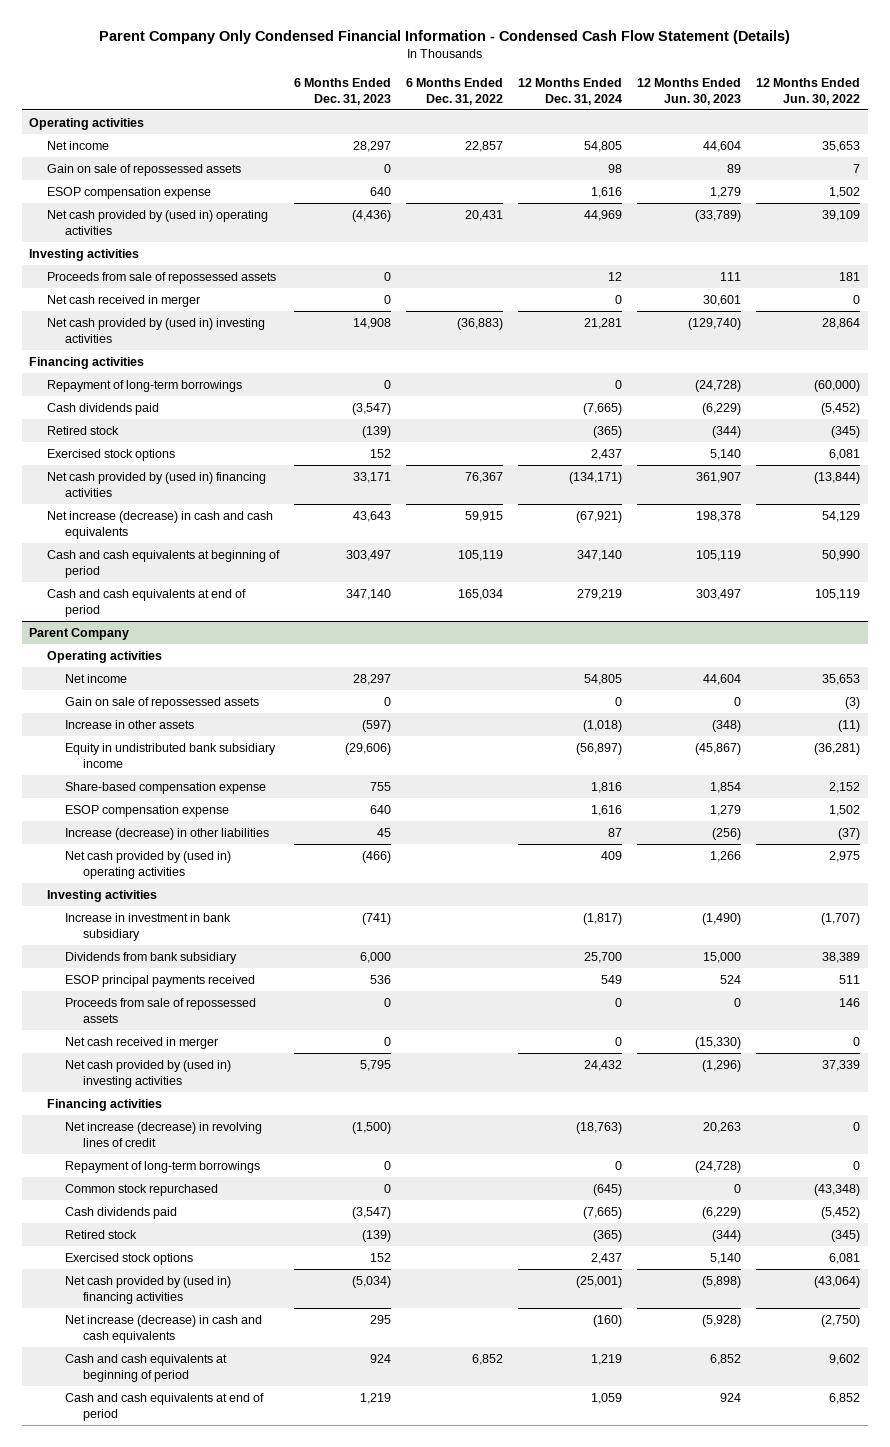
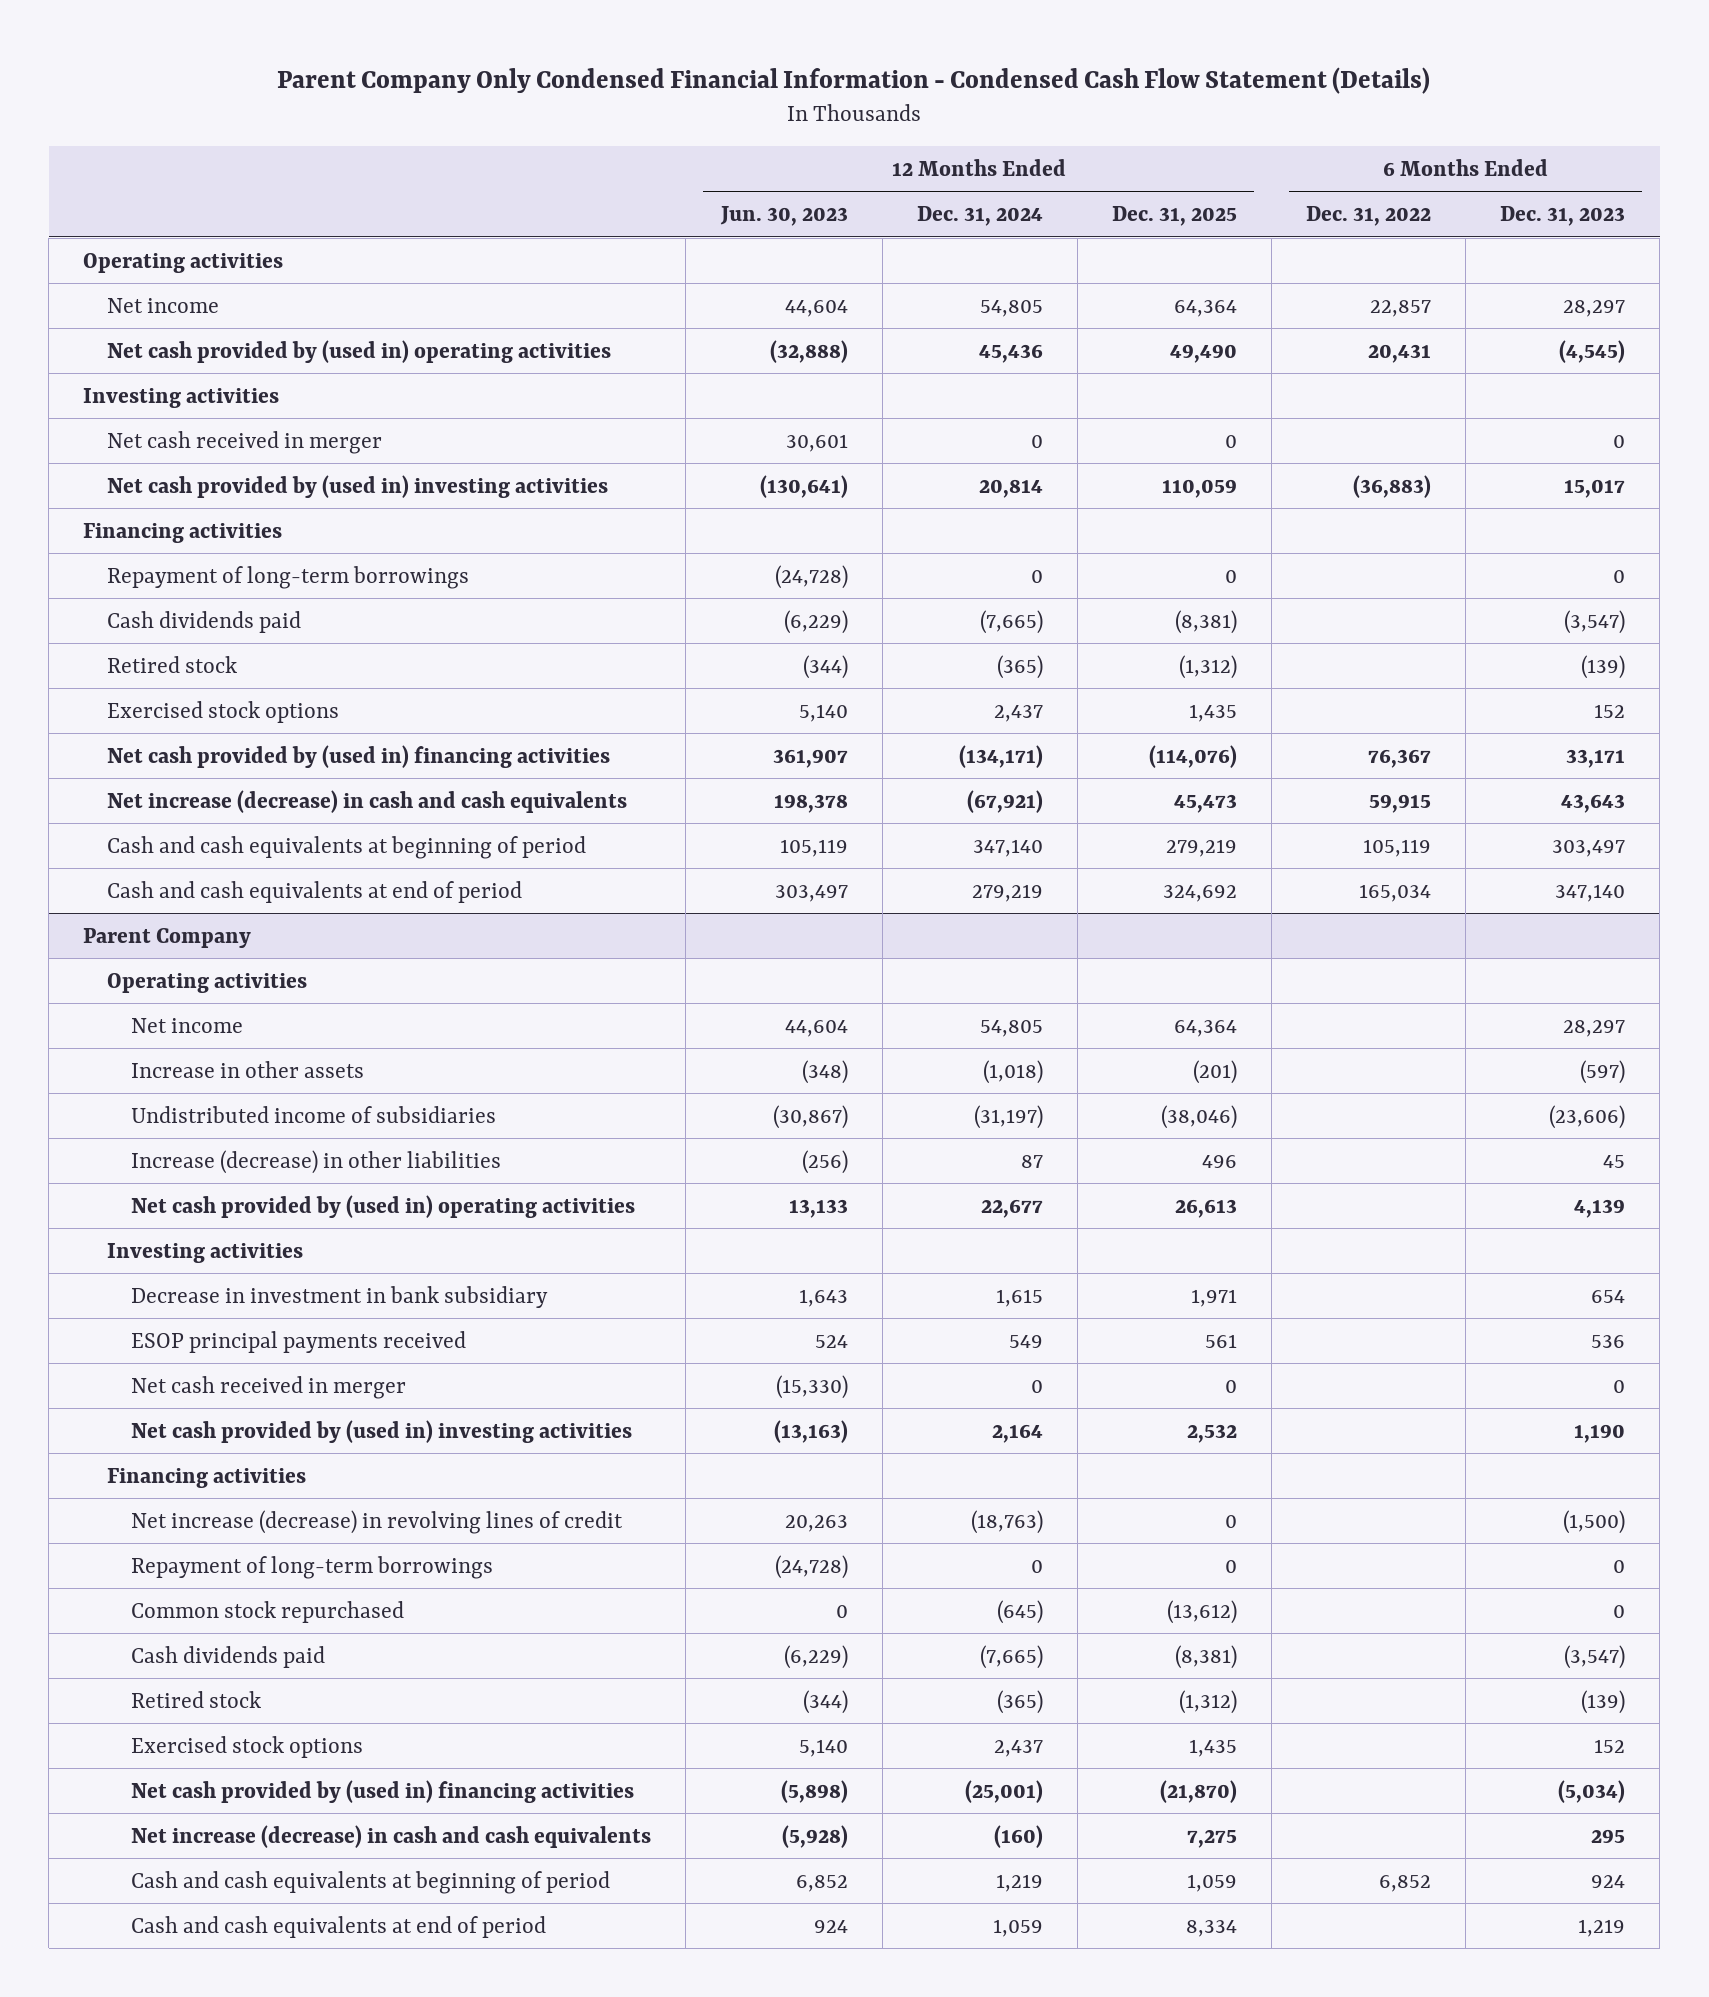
- | 6 Months Ended Dec. 31, 2023 | 6 Months Ended Dec. 31, 2022 | 12 Months Ended Dec. 31, 2024 | 12 Months Ended Jun. 30, 2023 | 12 Months Ended Jun. 30, 2022
+ | 12 Months Ended Jun. 30, 2023 | 12 Months Ended Dec. 31, 2024 | 12 Months Ended Dec. 31, 2025 | 6 Months Ended Dec. 31, 2022 | 6 Months Ended Dec. 31, 2023
- Gain on sale of repossessed assets | 0 | | 98 | 89 | 7
- ESOP compensation expense | 640 | | 1,616 | 1,279 | 1,502
- Net cash provided by (used in) operating activities | (4,436) | 20,431 | 44,969 | (33,789) | 39,109
+ Net cash provided by (used in) operating activities | (32,888) | 45,436 | 49,490 | 20,431 | (4,545)
- Proceeds from sale of repossessed assets | 0 | | 12 | 111 | 181
- Net cash provided by (used in) investing activities | 14,908 | (36,883) | 21,281 | (129,740) | 28,864
+ Net cash provided by (used in) investing activities | (130,641) | 20,814 | 110,059 | (36,883) | 15,017
@ Parent Company
- Gain on sale of repossessed assets | 0 | | 0 | 0 | (3)
- Equity in undistributed bank subsidiary income | (29,606) | | (56,897) | (45,867) | (36,281)
- Share-based compensation expense | 755 | | 1,816 | 1,854 | 2,152
- ESOP compensation expense | 640 | | 1,616 | 1,279 | 1,502
+ Undistributed income of subsidiaries | (30,867) | (31,197) | (38,046) | | (23,606)
- Net cash provided by (used in) operating activities | (466) | | 409 | 1,266 | 2,975
+ Net cash provided by (used in) operating activities | 13,133 | 22,677 | 26,613 | | 4,139
- Increase in investment in bank subsidiary | (741) | | (1,817) | (1,490) | (1,707)
- Dividends from bank subsidiary | 6,000 | | 25,700 | 15,000 | 38,389
+ Decrease in investment in bank subsidiary | 1,643 | 1,615 | 1,971 | | 654
- Proceeds from sale of repossessed assets | 0 | | 0 | 0 | 146
- Net cash provided by (used in) investing activities | 5,795 | | 24,432 | (1,296) | 37,339
+ Net cash provided by (used in) investing activities | (13,163) | 2,164 | 2,532 | | 1,190

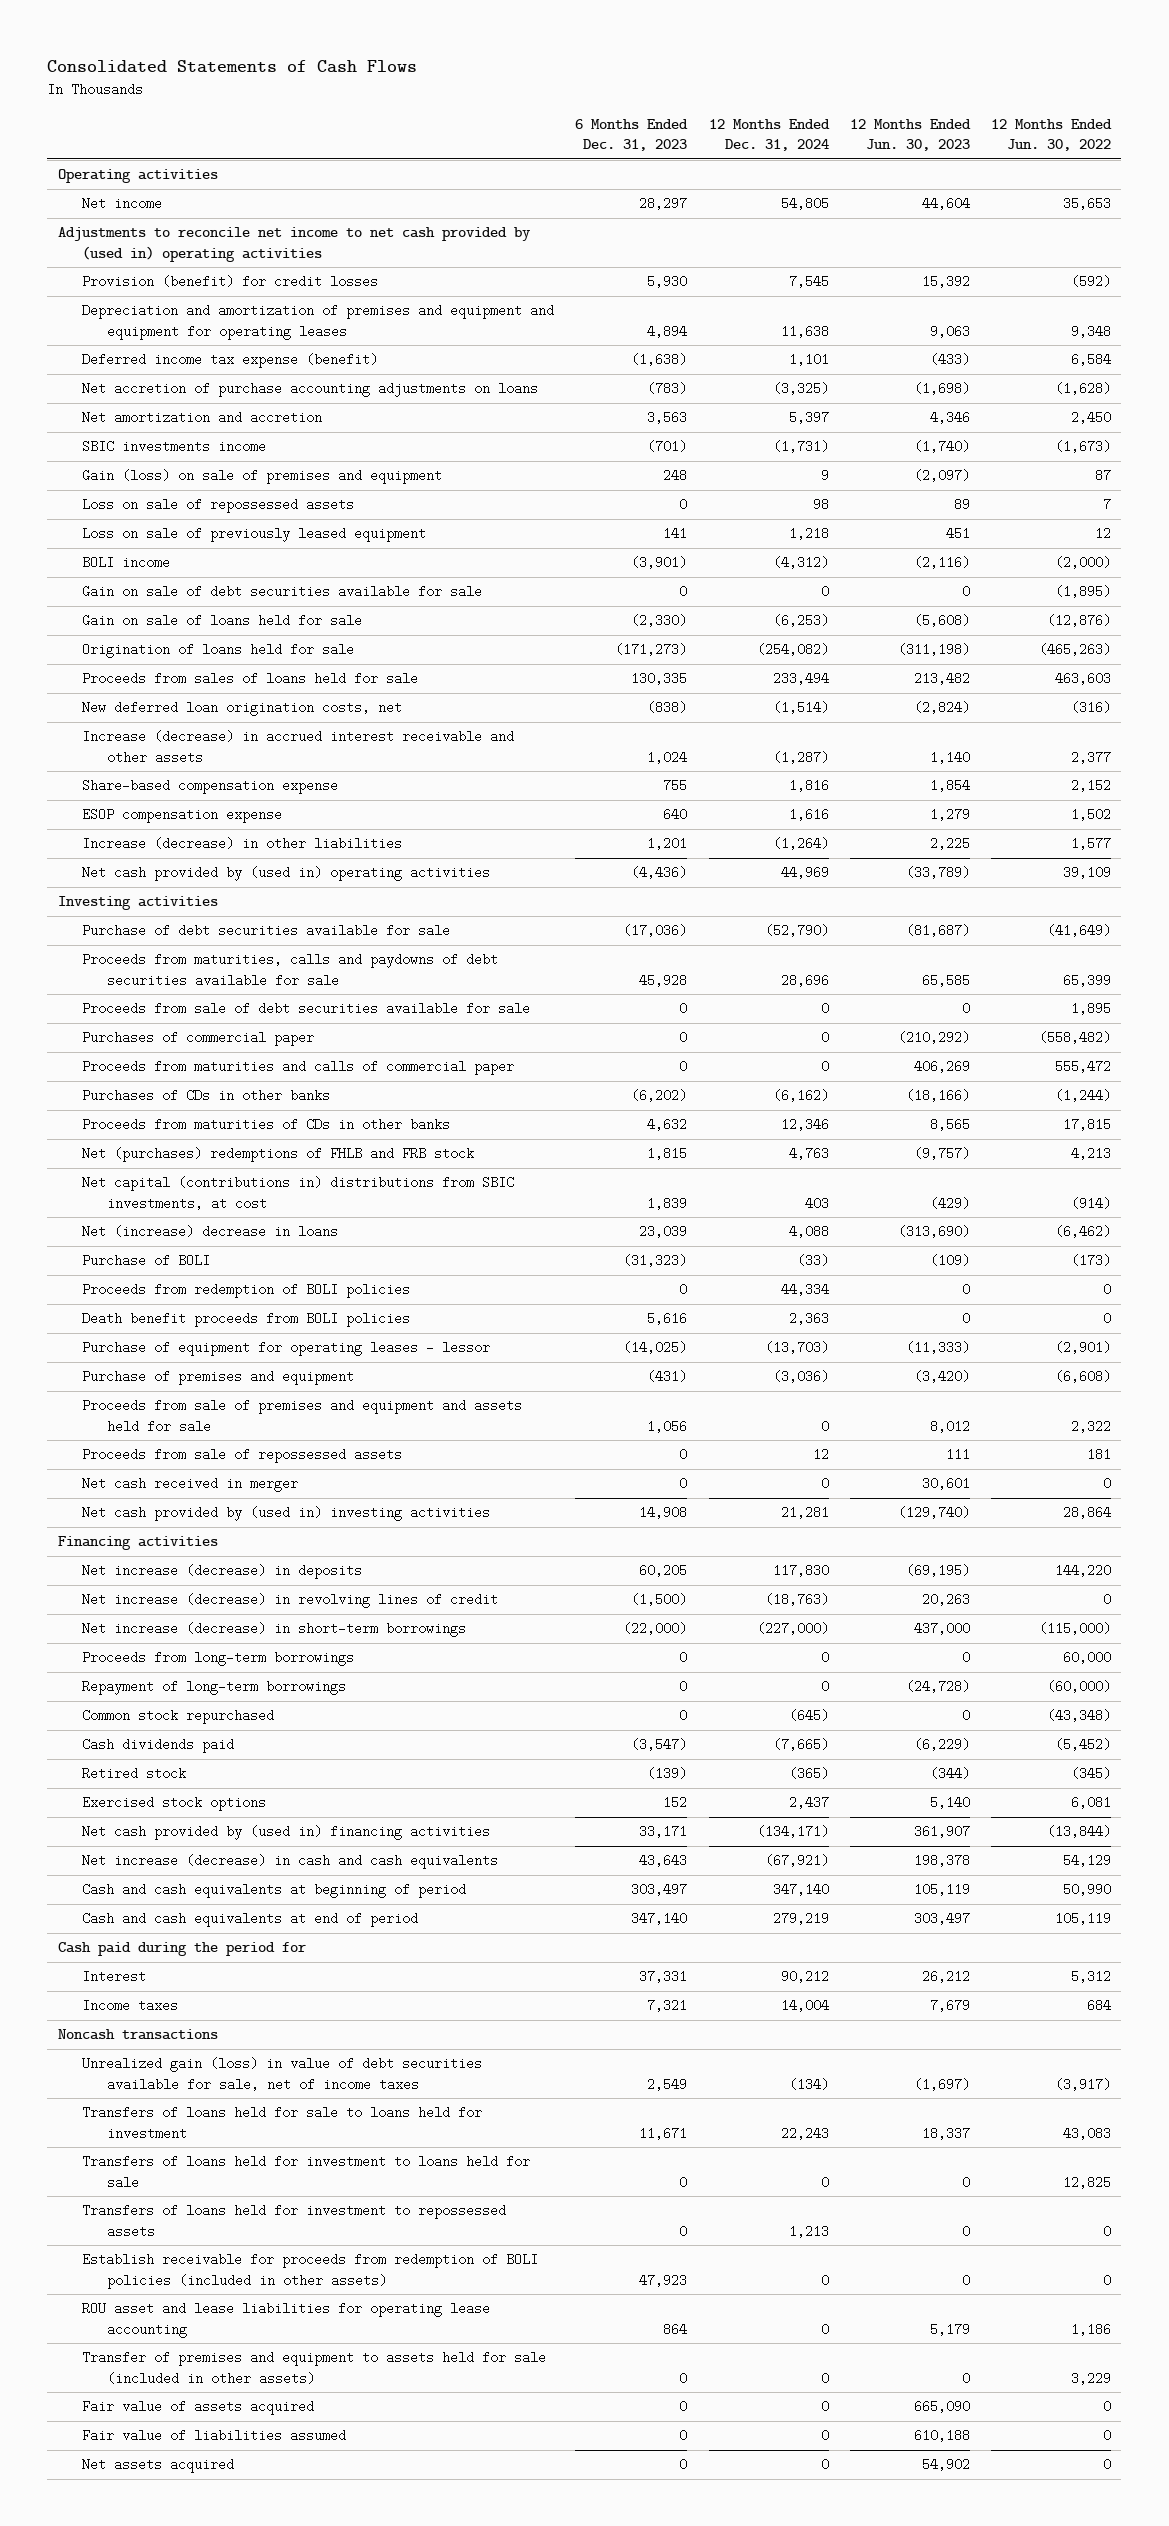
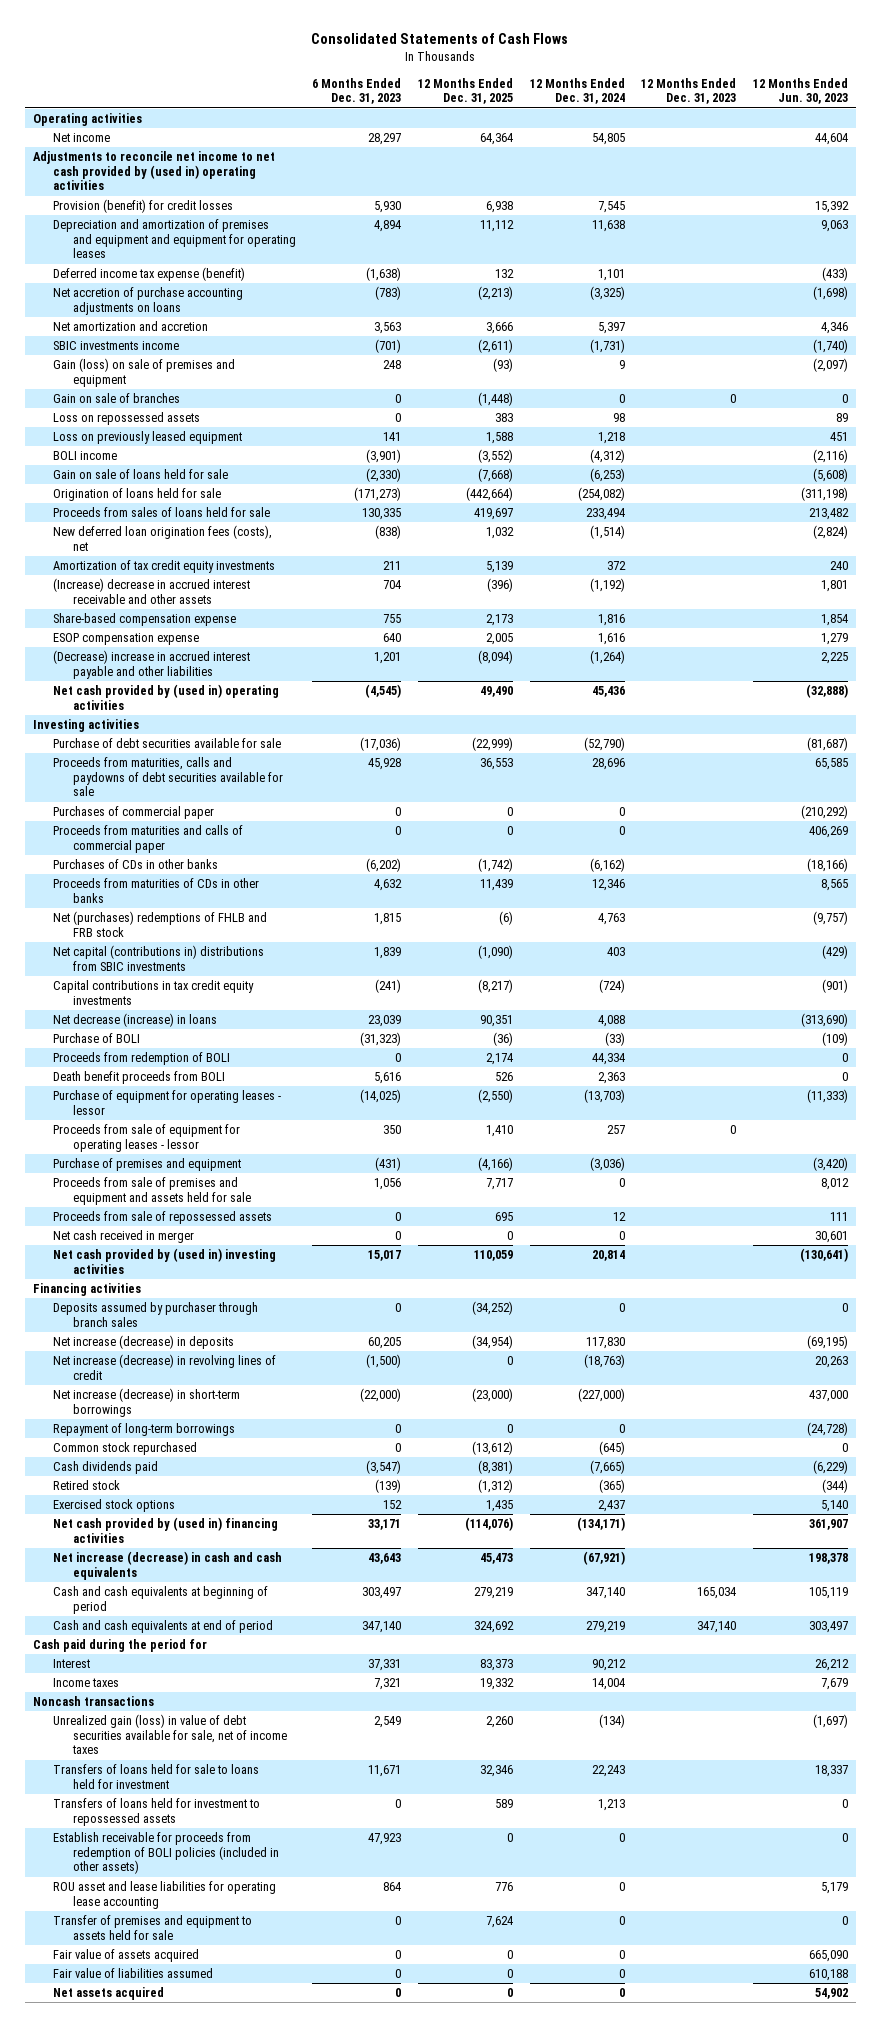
- | 6 Months Ended Dec. 31, 2023 | 12 Months Ended Dec. 31, 2024 | 12 Months Ended Jun. 30, 2023 | 12 Months Ended Jun. 30, 2022
+ | 6 Months Ended Dec. 31, 2023 | 12 Months Ended Dec. 31, 2025 | 12 Months Ended Dec. 31, 2024 | 12 Months Ended Dec. 31, 2023 | 12 Months Ended Jun. 30, 2023
- Loss on sale of repossessed assets | 0 | 98 | 89 | 7
- Loss on sale of previously leased equipment | 141 | 1,218 | 451 | 12
+ Gain on sale of branches | 0 | (1,448) | 0 | 0 | 0
+ Loss on repossessed assets | 0 | 383 | 98 | | 89
+ Loss on previously leased equipment | 141 | 1,588 | 1,218 | | 451
- Gain on sale of debt securities available for sale | 0 | 0 | 0 | (1,895)
- New deferred loan origination costs, net | (838) | (1,514) | (2,824) | (316)
- Increase (decrease) in accrued interest receivable and other assets | 1,024 | (1,287) | 1,140 | 2,377
+ New deferred loan origination fees (costs), net | (838) | 1,032 | (1,514) | | (2,824)
+ Amortization of tax credit equity investments | 211 | 5,139 | 372 | | 240
+ (Increase) decrease in accrued interest receivable and other assets | 704 | (396) | (1,192) | | 1,801
- Increase (decrease) in other liabilities | 1,201 | (1,264) | 2,225 | 1,577
- Net cash provided by (used in) operating activities | (4,436) | 44,969 | (33,789) | 39,109
+ (Decrease) increase in accrued interest payable and other liabilities | 1,201 | (8,094) | (1,264) | | 2,225
+ Net cash provided by (used in) operating activities | (4,545) | 49,490 | 45,436 | | (32,888)
- Proceeds from sale of debt securities available for sale | 0 | 0 | 0 | 1,895
- Net capital (contributions in) distributions from SBIC investments, at cost | 1,839 | 403 | (429) | (914)
- Net (increase) decrease in loans | 23,039 | 4,088 | (313,690) | (6,462)
+ Net capital (contributions in) distributions from SBIC investments | 1,839 | (1,090) | 403 | | (429)
+ Capital contributions in tax credit equity investments | (241) | (8,217) | (724) | | (901)
+ Net decrease (increase) in loans | 23,039 | 90,351 | 4,088 | | (313,690)
- Proceeds from redemption of BOLI policies | 0 | 44,334 | 0 | 0
- Death benefit proceeds from BOLI policies | 5,616 | 2,363 | 0 | 0
+ Proceeds from redemption of BOLI | 0 | 2,174 | 44,334 | | 0
+ Death benefit proceeds from BOLI | 5,616 | 526 | 2,363 | | 0
+ Proceeds from sale of equipment for operating leases - lessor | 350 | 1,410 | 257 | 0 |
- Net cash provided by (used in) investing activities | 14,908 | 21,281 | (129,740) | 28,864
+ Net cash provided by (used in) investing activities | 15,017 | 110,059 | 20,814 | | (130,641)
+ Deposits assumed by purchaser through branch sales | 0 | (34,252) | 0 | | 0
- Proceeds from long-term borrowings | 0 | 0 | 0 | 60,000
- Transfers of loans held for investment to loans held for sale | 0 | 0 | 0 | 12,825
- Transfer of premises and equipment to assets held for sale (included in other assets) | 0 | 0 | 0 | 3,229
+ Transfer of premises and equipment to assets held for sale | 0 | 7,624 | 0 | | 0

